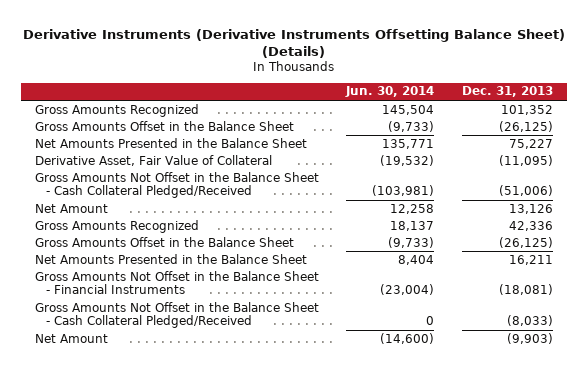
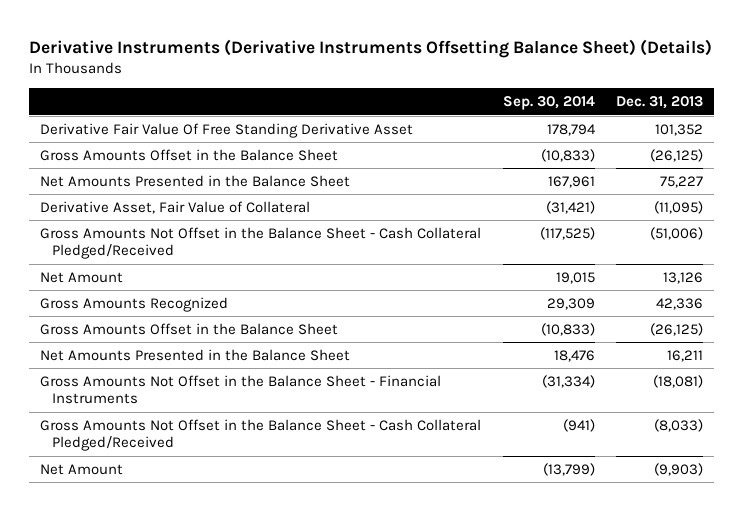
- | Jun. 30, 2014 | Dec. 31, 2013
+ | Sep. 30, 2014 | Dec. 31, 2013
- Gross Amounts Recognized | 145,504 | 101,352
+ Derivative Fair Value Of Free Standing Derivative Asset | 178,794 | 101,352

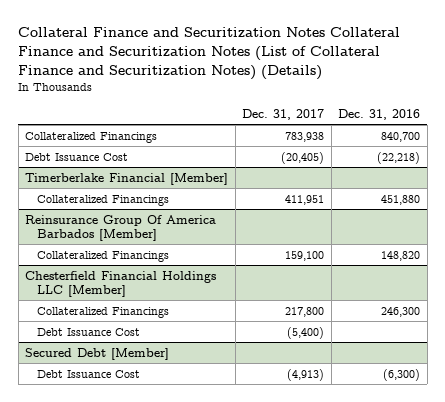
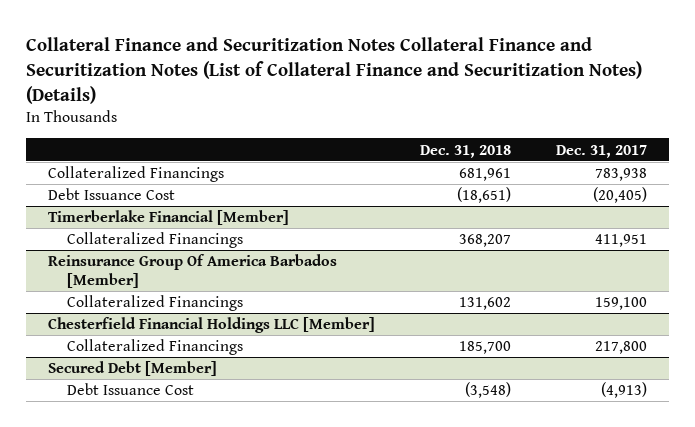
- | Dec. 31, 2017 | Dec. 31, 2016
+ | Dec. 31, 2018 | Dec. 31, 2017
@ Chesterfield Financial Holdings LLC [Member]
- Debt Issuance Cost | (5,400) |

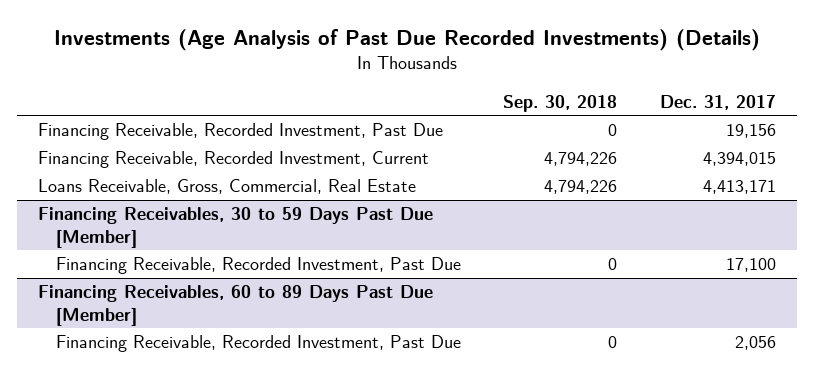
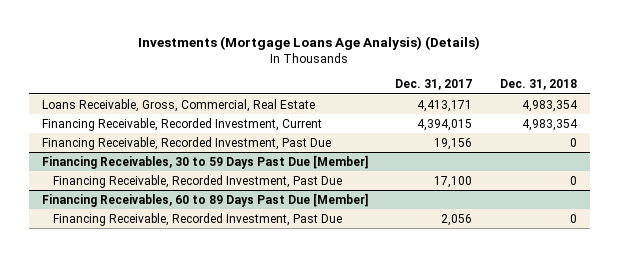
- Investments (Age Analysis of Past Due Recorded Investments) (Details)
+ Investments (Mortgage Loans Age Analysis) (Details)
- | Sep. 30, 2018 | Dec. 31, 2017
+ | Dec. 31, 2017 | Dec. 31, 2018
moved down: Financing Receivable, Recorded Investment, Current | 4,394,015 | 4,983,354
moved down: Financing Receivable, Recorded Investment, Past Due | 19,156 | 0

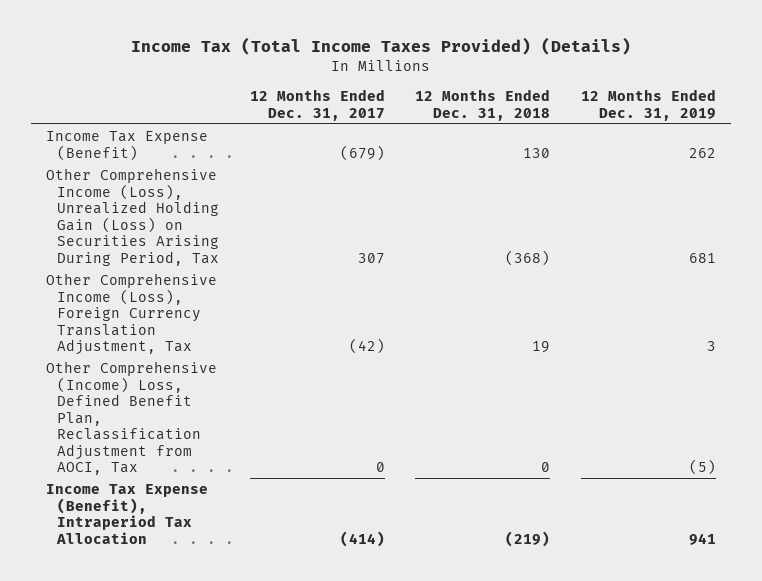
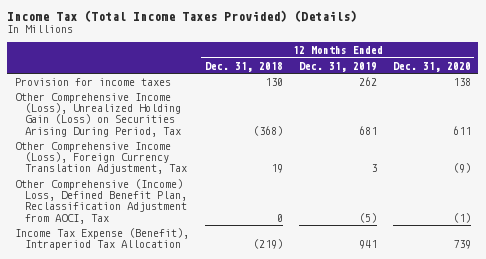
- | 12 Months Ended Dec. 31, 2017 | 12 Months Ended Dec. 31, 2018 | 12 Months Ended Dec. 31, 2019
+ | 12 Months Ended Dec. 31, 2018 | 12 Months Ended Dec. 31, 2019 | 12 Months Ended Dec. 31, 2020
- Income Tax Expense (Benefit) | (679) | 130 | 262
+ Provision for income taxes | 130 | 262 | 138

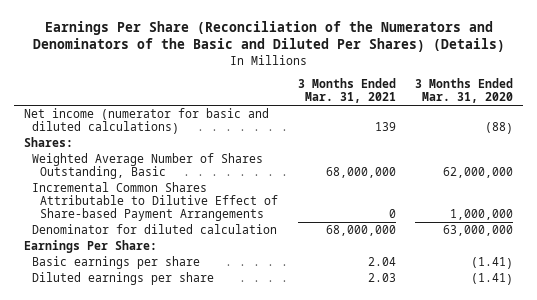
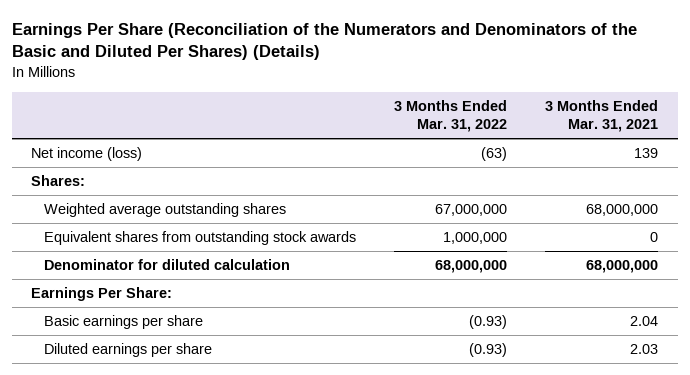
- | 3 Months Ended Mar. 31, 2021 | 3 Months Ended Mar. 31, 2020
+ | 3 Months Ended Mar. 31, 2022 | 3 Months Ended Mar. 31, 2021
- Net income (numerator for basic and diluted calculations) | 139 | (88)
+ Net income (loss) | (63) | 139
- Weighted Average Number of Shares Outstanding, Basic | 68,000,000 | 62,000,000
- Incremental Common Shares Attributable to Dilutive Effect of Share-based Payment Arrangements | 0 | 1,000,000
+ Weighted average outstanding shares | 67,000,000 | 68,000,000
+ Equivalent shares from outstanding stock awards | 1,000,000 | 0

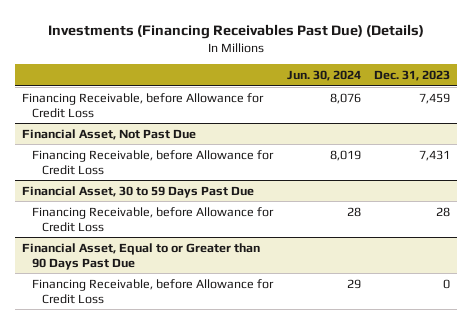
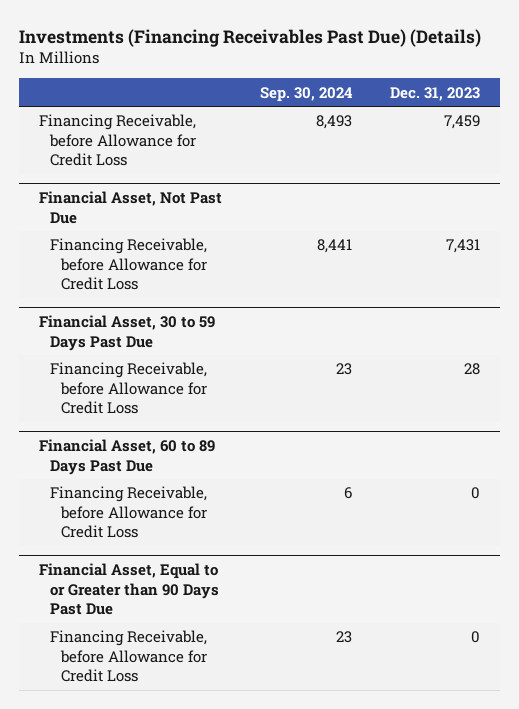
- | Jun. 30, 2024 | Dec. 31, 2023
+ | Sep. 30, 2024 | Dec. 31, 2023
+ Financial Asset, 60 to 89 Days Past Due
+ Financing Receivable, before Allowance for Credit Loss | 6 | 0

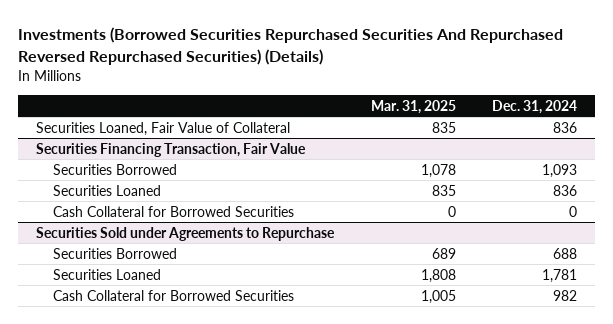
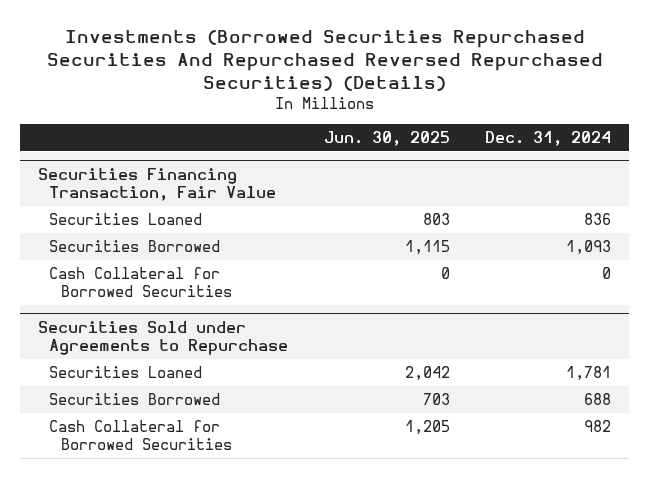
- | Mar. 31, 2025 | Dec. 31, 2024
+ | Jun. 30, 2025 | Dec. 31, 2024
- Securities Loaned, Fair Value of Collateral | 835 | 836
@ Securities Financing Transaction, Fair Value
moved down: Securities Borrowed | 1,115 | 1,093
@ Securities Sold under Agreements to Repurchase
moved down: Securities Borrowed | 703 | 688

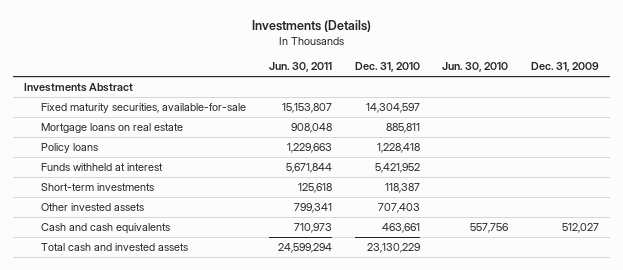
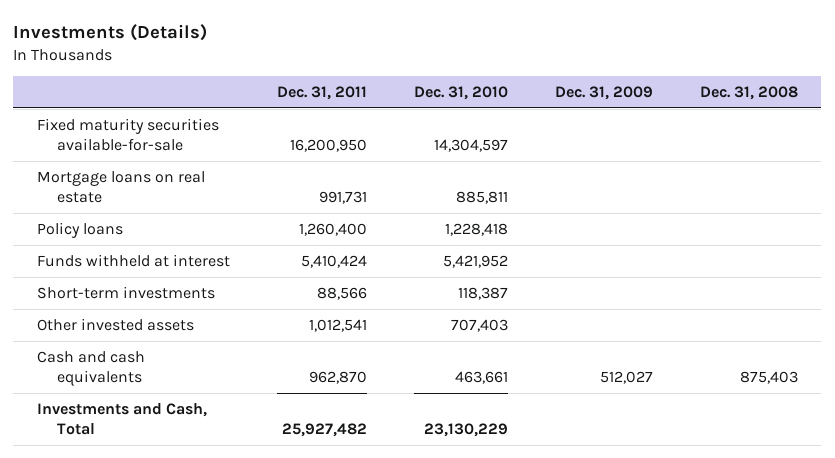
- | Jun. 30, 2011 | Dec. 31, 2010 | Jun. 30, 2010 | Dec. 31, 2009
+ | Dec. 31, 2011 | Dec. 31, 2010 | Dec. 31, 2009 | Dec. 31, 2008
- Investments Abstract
- Fixed maturity securities, available-for-sale | 15,153,807 | 14,304,597 | |
+ Fixed maturity securities available-for-sale | 16,200,950 | 14,304,597 | |
- Total cash and invested assets | 24,599,294 | 23,130,229 | |
+ Investments and Cash, Total | 25,927,482 | 23,130,229 | |

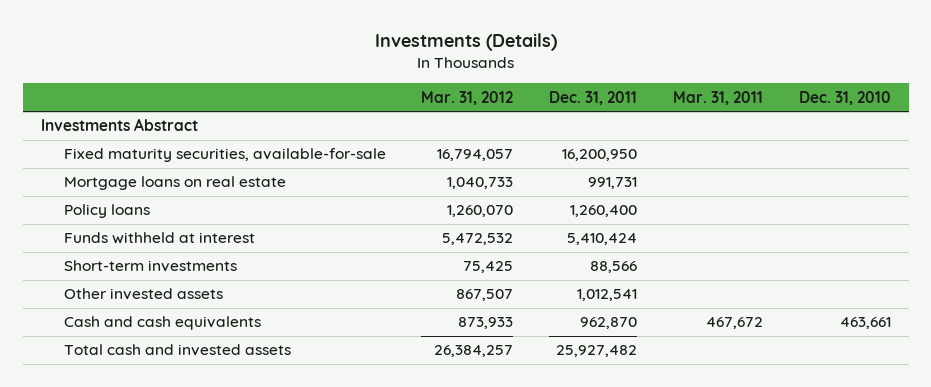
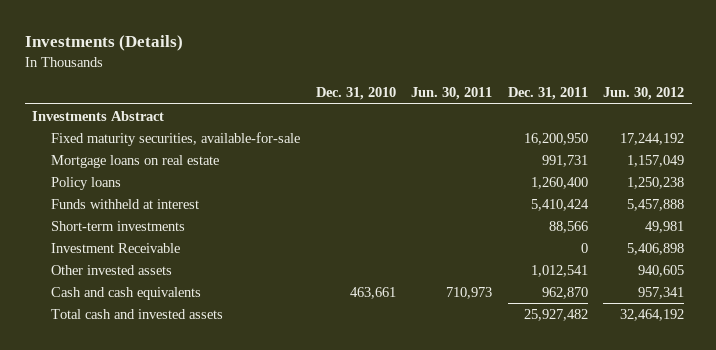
- | Mar. 31, 2012 | Dec. 31, 2011 | Mar. 31, 2011 | Dec. 31, 2010
+ | Dec. 31, 2010 | Jun. 30, 2011 | Dec. 31, 2011 | Jun. 30, 2012
+ Investment Receivable | | | 0 | 5,406,898

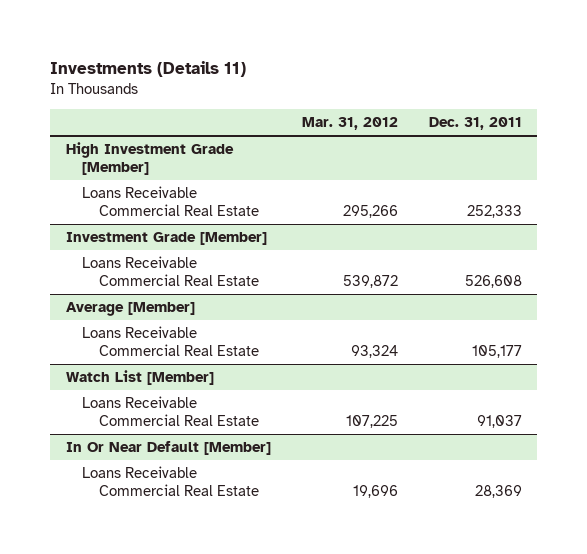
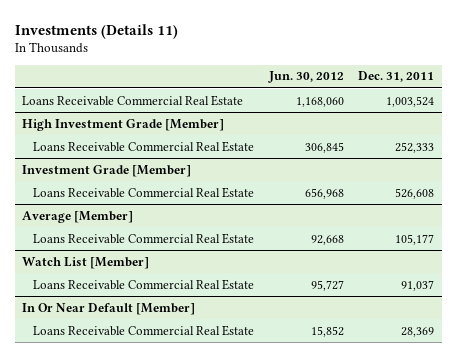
- | Mar. 31, 2012 | Dec. 31, 2011
+ | Jun. 30, 2012 | Dec. 31, 2011
+ Loans Receivable Commercial Real Estate | 1,168,060 | 1,003,524

